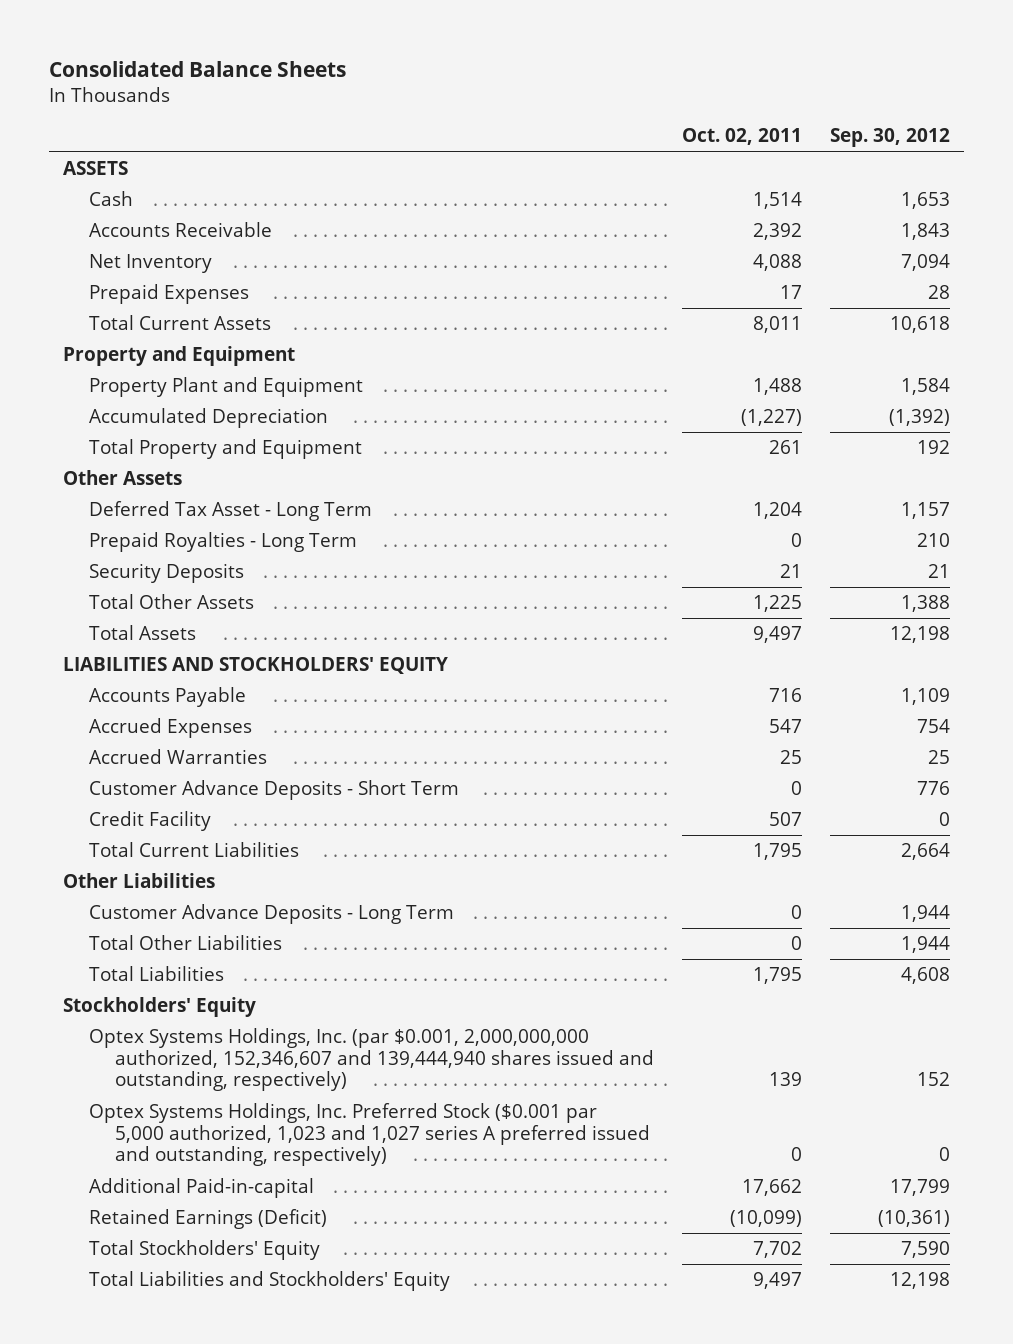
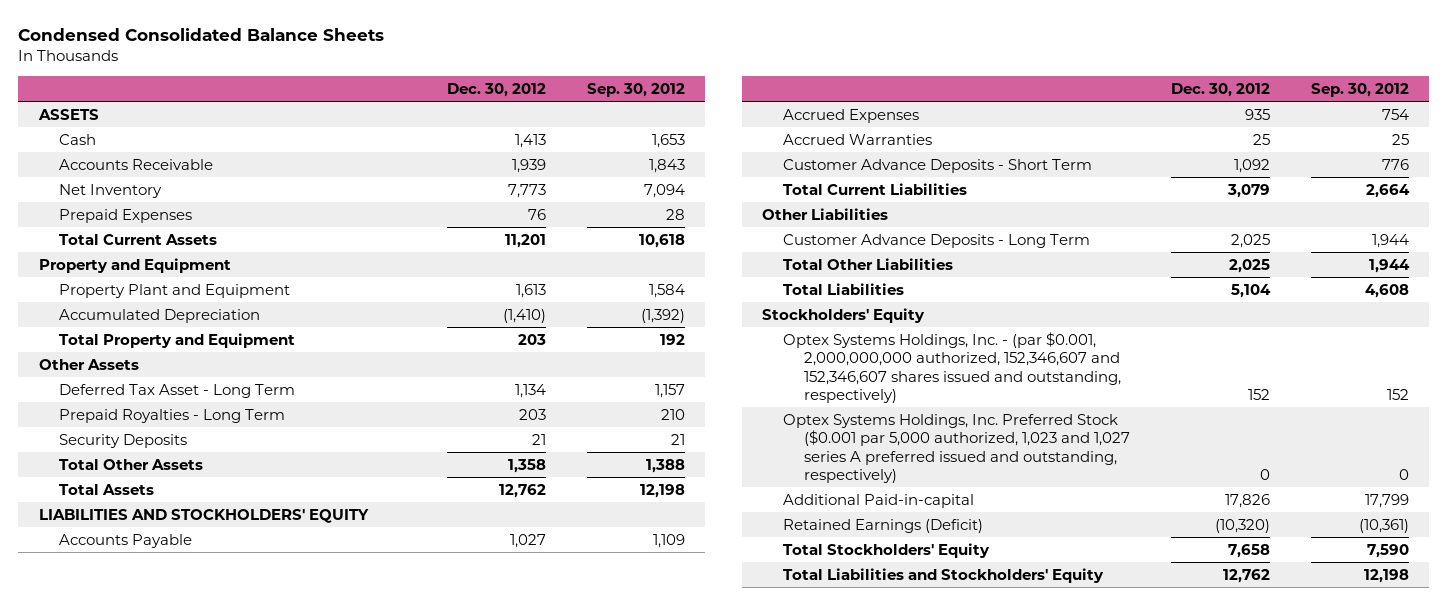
- Consolidated Balance Sheets
+ Condensed Consolidated Balance Sheets
- | Oct. 02, 2011 | Sep. 30, 2012
+ | Dec. 30, 2012 | Sep. 30, 2012
- Credit Facility | 507 | 0
- Optex Systems Holdings, Inc. (par $0.001, 2,000,000,000 authorized, 152,346,607 and 139,444,940 shares issued and outstanding, respectively) | 139 | 152
+ Optex Systems Holdings, Inc. - (par $0.001, 2,000,000,000 authorized, 152,346,607 and 152,346,607 shares issued and outstanding, respectively) | 152 | 152

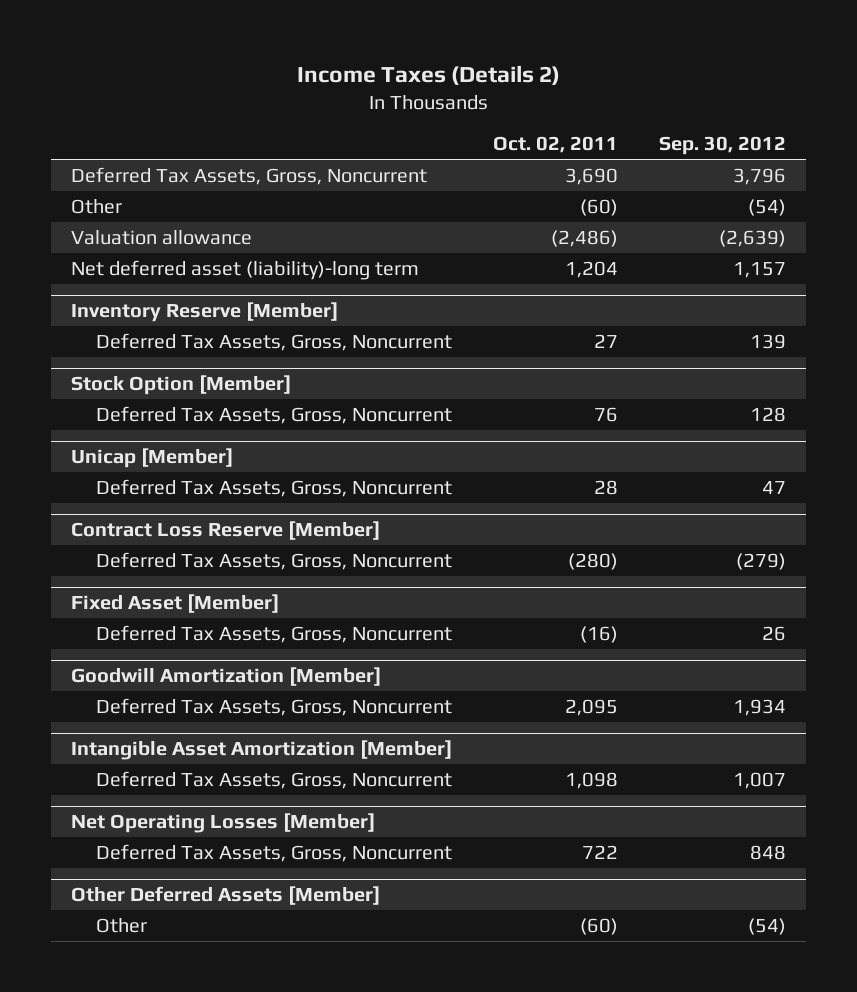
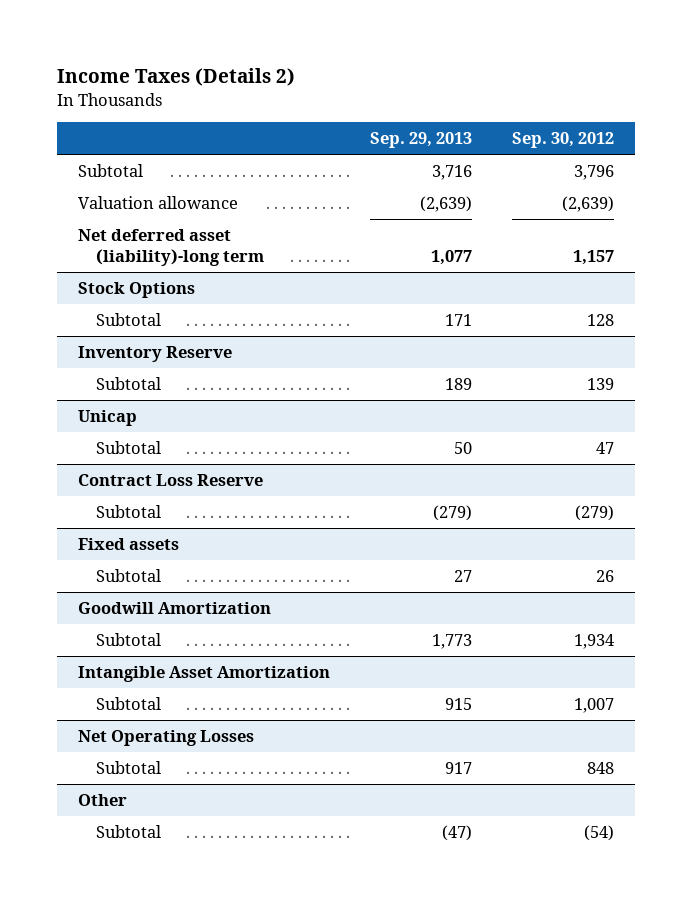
- | Oct. 02, 2011 | Sep. 30, 2012
+ | Sep. 29, 2013 | Sep. 30, 2012
- Deferred Tax Assets, Gross, Noncurrent | 3,690 | 3,796
- Other | (60) | (54)
+ Subtotal | 3,716 | 3,796
- Inventory Reserve [Member]
- Deferred Tax Assets, Gross, Noncurrent | 27 | 139
- Stock Option [Member]
- Deferred Tax Assets, Gross, Noncurrent | 76 | 128
- Unicap [Member]
- Deferred Tax Assets, Gross, Noncurrent | 28 | 47
- Contract Loss Reserve [Member]
- Deferred Tax Assets, Gross, Noncurrent | (280) | (279)
- Fixed Asset [Member]
- Deferred Tax Assets, Gross, Noncurrent | (16) | 26
- Goodwill Amortization [Member]
- Deferred Tax Assets, Gross, Noncurrent | 2,095 | 1,934
- Intangible Asset Amortization [Member]
- Deferred Tax Assets, Gross, Noncurrent | 1,098 | 1,007
- Net Operating Losses [Member]
- Deferred Tax Assets, Gross, Noncurrent | 722 | 848
- Other Deferred Assets [Member]
- Other | (60) | (54)
+ Stock Options
+ Subtotal | 171 | 128
+ Inventory Reserve
+ Subtotal | 189 | 139
+ Unicap
+ Subtotal | 50 | 47
+ Contract Loss Reserve
+ Subtotal | (279) | (279)
+ Fixed assets
+ Subtotal | 27 | 26
+ Goodwill Amortization
+ Subtotal | 1,773 | 1,934
+ Intangible Asset Amortization
+ Subtotal | 915 | 1,007
+ Net Operating Losses
+ Subtotal | 917 | 848
+ Other
+ Subtotal | (47) | (54)

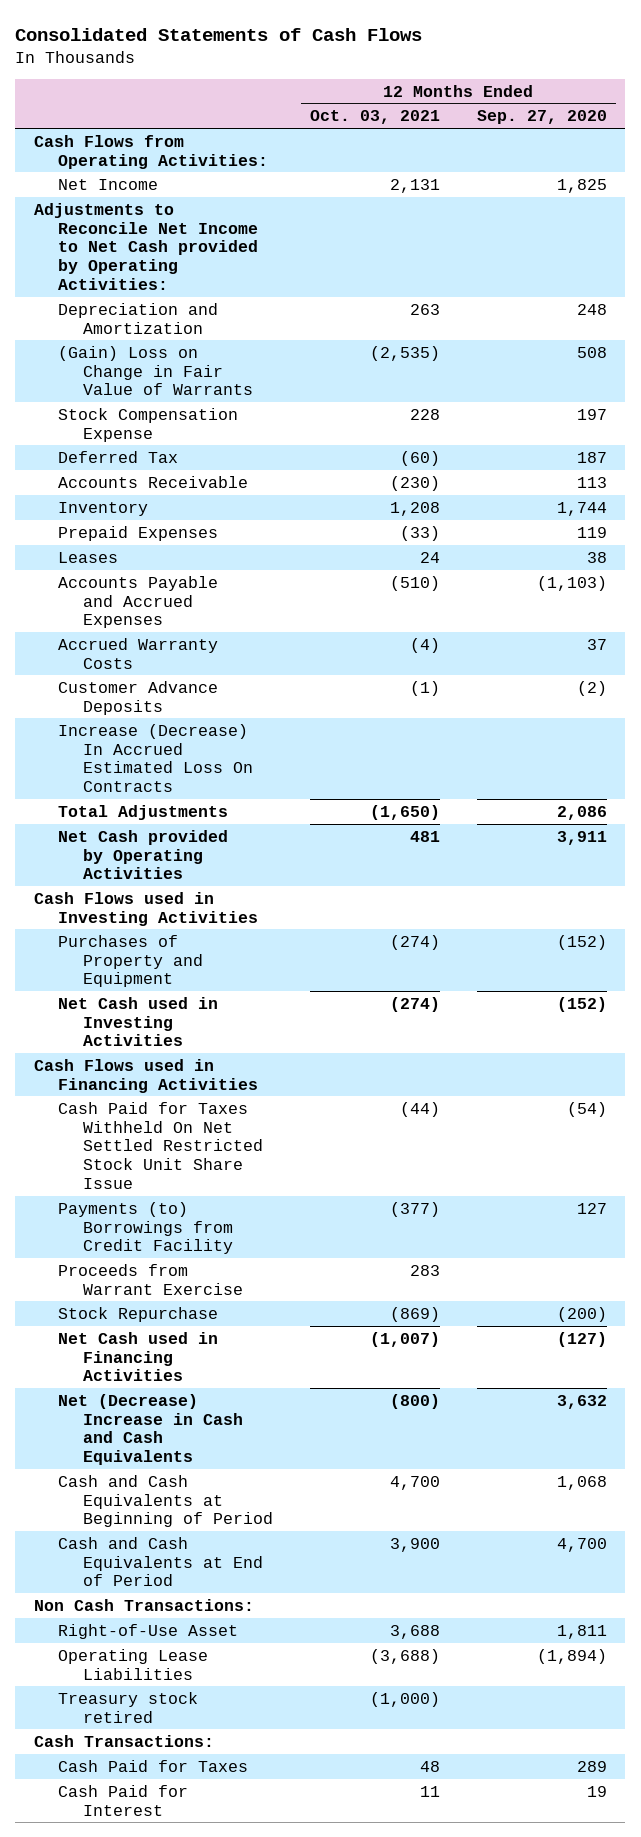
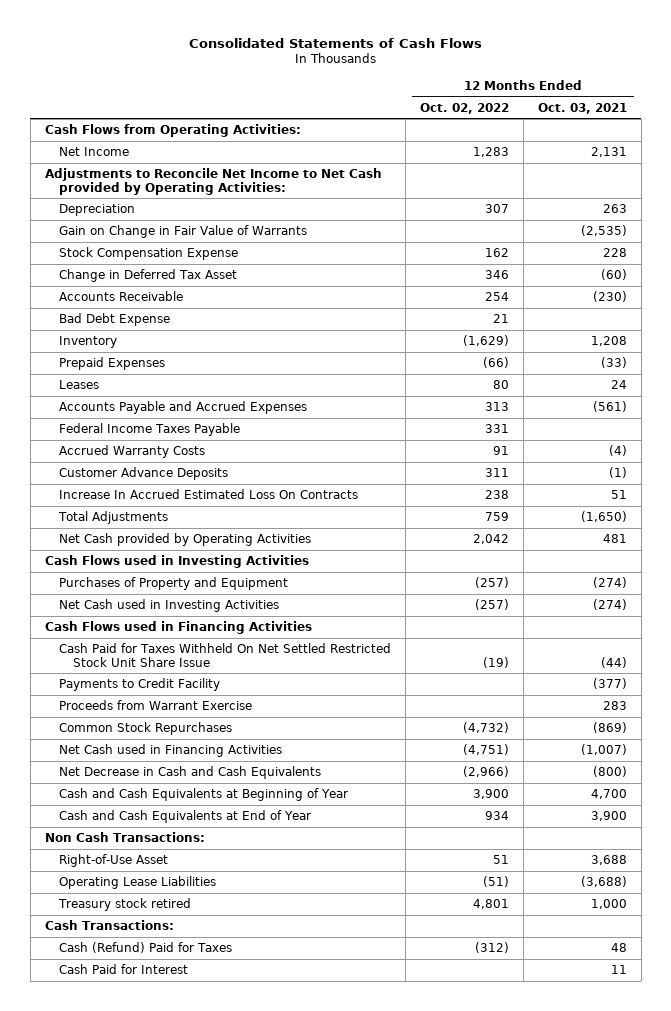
- | 12 Months Ended Oct. 03, 2021 | 12 Months Ended Sep. 27, 2020
+ | 12 Months Ended Oct. 02, 2022 | 12 Months Ended Oct. 03, 2021
- Depreciation and Amortization | 263 | 248
- (Gain) Loss on Change in Fair Value of Warrants | (2,535) | 508
+ Depreciation | 307 | 263
+ Gain on Change in Fair Value of Warrants | | (2,535)
- Deferred Tax | (60) | 187
+ Change in Deferred Tax Asset | 346 | (60)
+ Bad Debt Expense | 21 |
- Accounts Payable and Accrued Expenses | (510) | (1,103)
+ Accounts Payable and Accrued Expenses | 313 | (561)
+ Federal Income Taxes Payable | 331 |
- Increase (Decrease) In Accrued Estimated Loss On Contracts
+ Increase In Accrued Estimated Loss On Contracts | 238 | 51
- Payments (to) Borrowings from Credit Facility | (377) | 127
+ Payments to Credit Facility | | (377)
- Stock Repurchase | (869) | (200)
+ Common Stock Repurchases | (4,732) | (869)
- Net (Decrease) Increase in Cash and Cash Equivalents | (800) | 3,632
- Cash and Cash Equivalents at Beginning of Period | 4,700 | 1,068
- Cash and Cash Equivalents at End of Period | 3,900 | 4,700
+ Net Decrease in Cash and Cash Equivalents | (2,966) | (800)
+ Cash and Cash Equivalents at Beginning of Year | 3,900 | 4,700
+ Cash and Cash Equivalents at End of Year | 934 | 3,900
- Treasury stock retired | (1,000) |
+ Treasury stock retired | 4,801 | 1,000
- Cash Paid for Taxes | 48 | 289
+ Cash (Refund) Paid for Taxes | (312) | 48

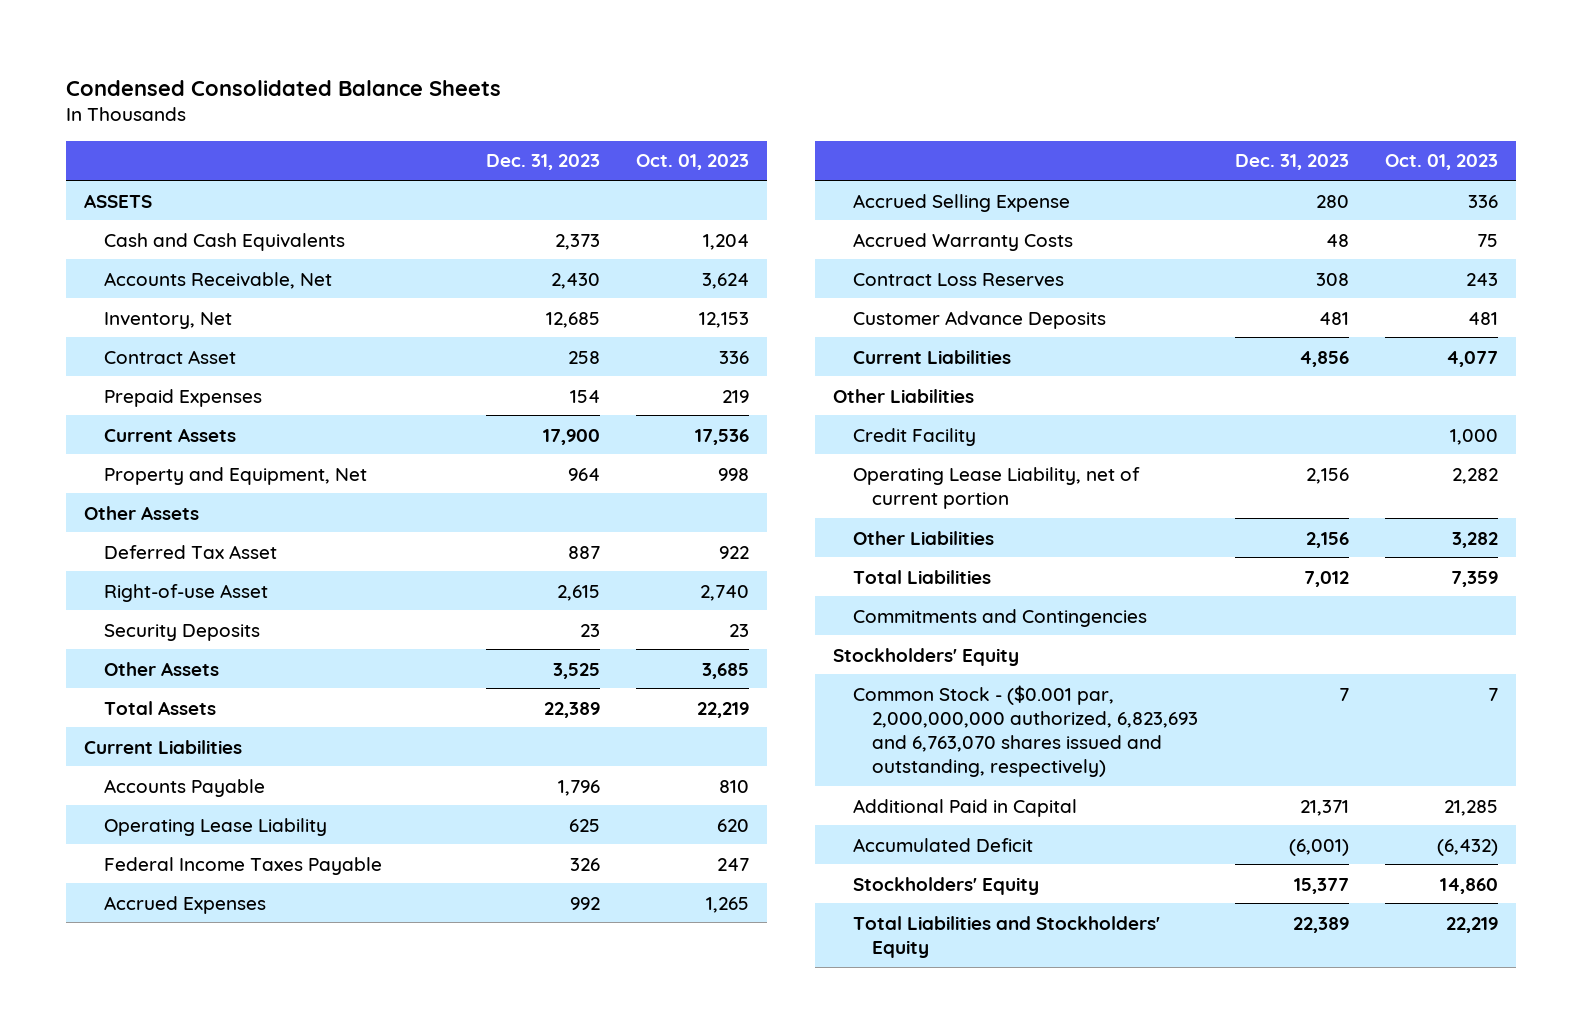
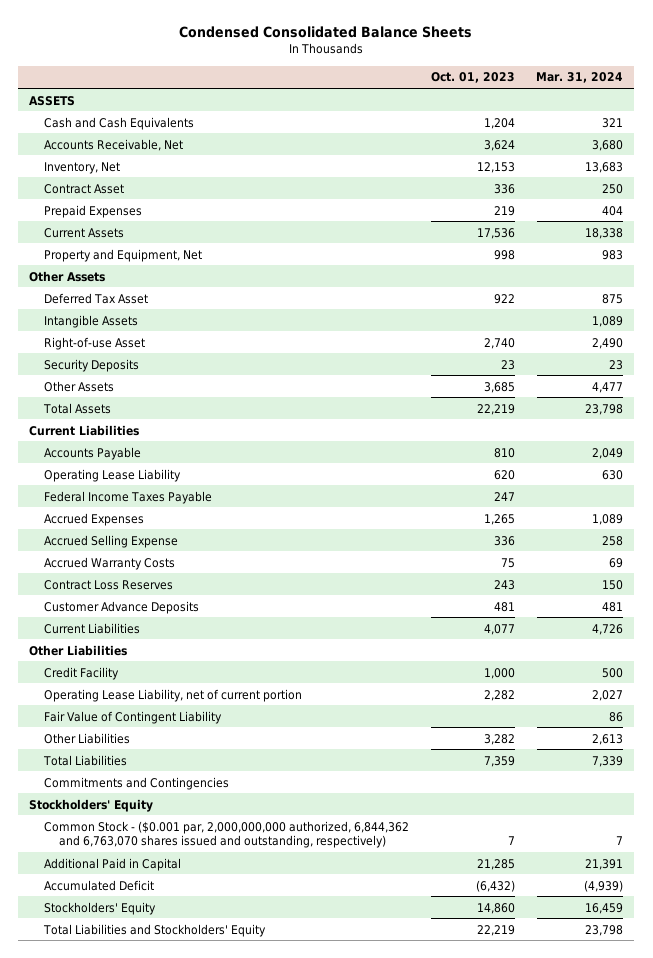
- | Dec. 31, 2023 | Oct. 01, 2023
+ | Oct. 01, 2023 | Mar. 31, 2024
+ Intangible Assets | | 1,089
+ Fair Value of Contingent Liability | | 86
- Common Stock - ($0.001 par, 2,000,000,000 authorized, 6,823,693 and 6,763,070 shares issued and outstanding, respectively) | 7 | 7
+ Common Stock - ($0.001 par, 2,000,000,000 authorized, 6,844,362 and 6,763,070 shares issued and outstanding, respectively) | 7 | 7

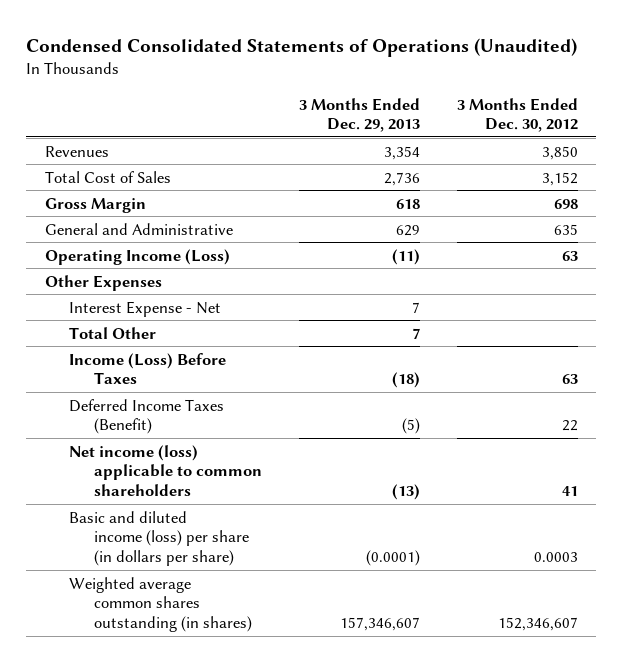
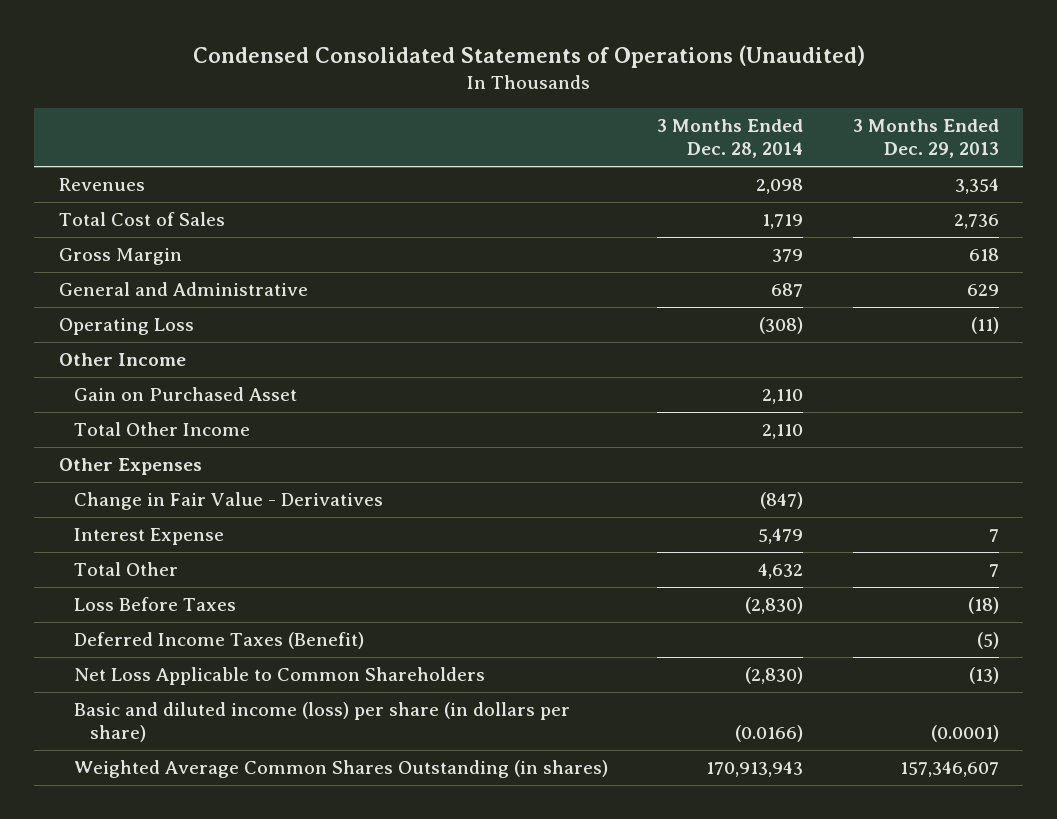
- | 3 Months Ended Dec. 29, 2013 | 3 Months Ended Dec. 30, 2012
+ | 3 Months Ended Dec. 28, 2014 | 3 Months Ended Dec. 29, 2013
- Operating Income (Loss) | (11) | 63
+ Operating Loss | (308) | (11)
+ Other Income
+ Gain on Purchased Asset | 2,110 |
+ Total Other Income | 2,110 |
- Interest Expense - Net | 7 |
+ Change in Fair Value - Derivatives | (847) |
+ Interest Expense | 5,479 | 7
- Income (Loss) Before Taxes | (18) | 63
+ Loss Before Taxes | (2,830) | (18)
- Net income (loss) applicable to common shareholders | (13) | 41
+ Net Loss Applicable to Common Shareholders | (2,830) | (13)
- Weighted average common shares outstanding (in shares) | 157,346,607 | 152,346,607
+ Weighted Average Common Shares Outstanding (in shares) | 170,913,943 | 157,346,607

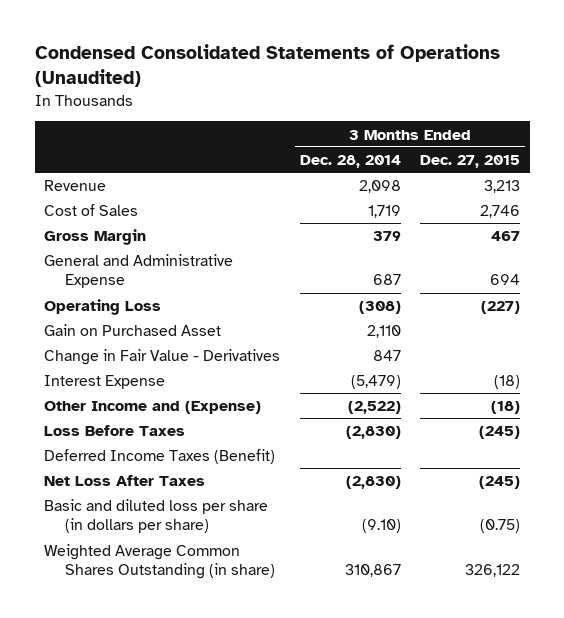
- | 3 Months Ended Dec. 28, 2014 | 3 Months Ended Dec. 29, 2013
+ | 3 Months Ended Dec. 28, 2014 | 3 Months Ended Dec. 27, 2015
- Revenues | 2,098 | 3,354
- Total Cost of Sales | 1,719 | 2,736
+ Revenue | 2,098 | 3,213
+ Cost of Sales | 1,719 | 2,746
- General and Administrative | 687 | 629
+ General and Administrative Expense | 687 | 694
- Other Income
- Total Other Income | 2,110 |
- Other Expenses
- Change in Fair Value - Derivatives | (847) |
- Interest Expense | 5,479 | 7
- Total Other | 4,632 | 7
+ Change in Fair Value - Derivatives | 847 |
+ Interest Expense | (5,479) | (18)
+ Other Income and (Expense) | (2,522) | (18)
- Net Loss Applicable to Common Shareholders | (2,830) | (13)
- Basic and diluted income (loss) per share (in dollars per share) | (0.0166) | (0.0001)
- Weighted Average Common Shares Outstanding (in shares) | 170,913,943 | 157,346,607
+ Net Loss After Taxes | (2,830) | (245)
+ Basic and diluted loss per share (in dollars per share) | (9.10) | (0.75)
+ Weighted Average Common Shares Outstanding (in share) | 310,867 | 326,122

